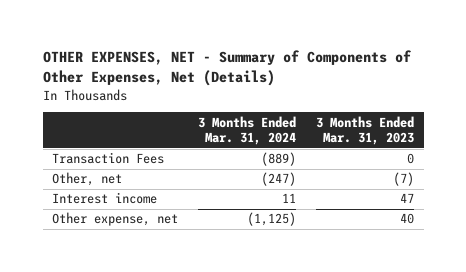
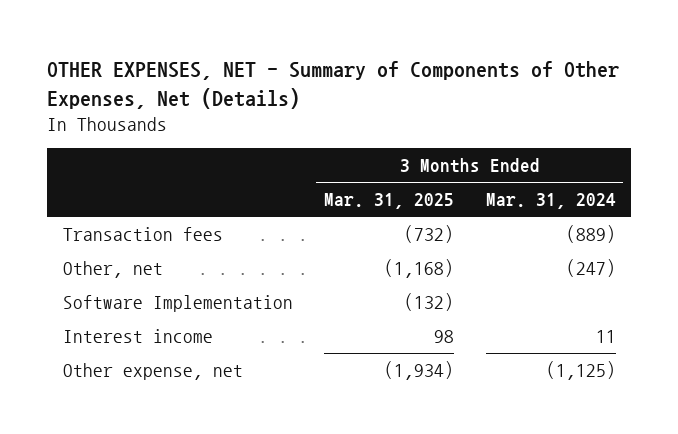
- | 3 Months Ended Mar. 31, 2024 | 3 Months Ended Mar. 31, 2023
+ | 3 Months Ended Mar. 31, 2025 | 3 Months Ended Mar. 31, 2024
- Transaction Fees | (889) | 0
+ Transaction fees | (732) | (889)
+ Software Implementation | (132) |

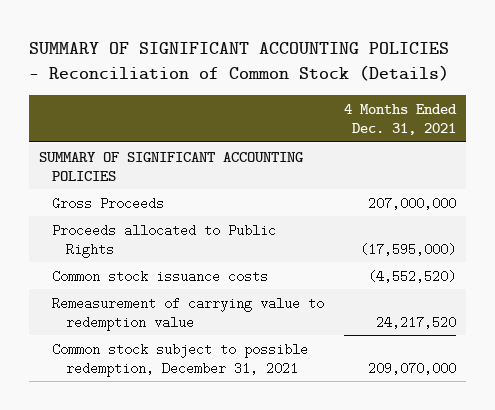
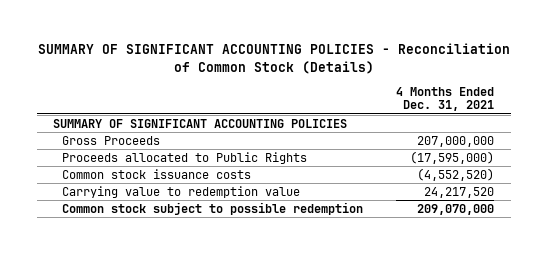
- Remeasurement of carrying value to redemption value | 24,217,520
- Common stock subject to possible redemption, December 31, 2021 | 209,070,000
+ Carrying value to redemption value | 24,217,520
+ Common stock subject to possible redemption | 209,070,000

